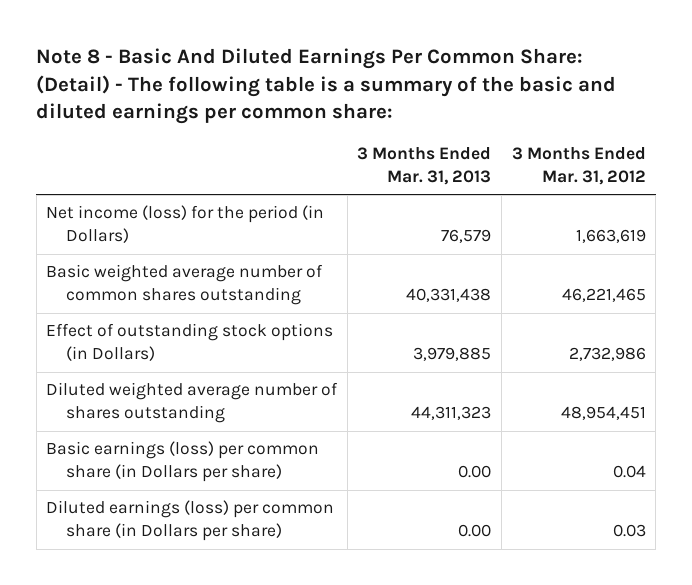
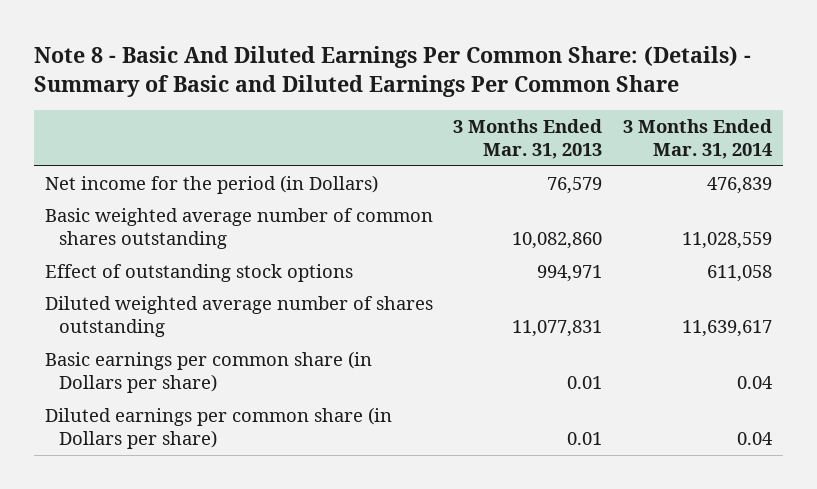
- Note 8 - Basic And Diluted Earnings Per Common Share: (Detail) - The following table is a summary of the basic and diluted earnings per common share:
+ Note 8 - Basic And Diluted Earnings Per Common Share: (Details) - Summary of Basic and Diluted Earnings Per Common Share
- | 3 Months Ended Mar. 31, 2013 | 3 Months Ended Mar. 31, 2012
+ | 3 Months Ended Mar. 31, 2013 | 3 Months Ended Mar. 31, 2014
- Net income (loss) for the period (in Dollars) | 76,579 | 1,663,619
- Basic weighted average number of common shares outstanding | 40,331,438 | 46,221,465
- Effect of outstanding stock options (in Dollars) | 3,979,885 | 2,732,986
- Diluted weighted average number of shares outstanding | 44,311,323 | 48,954,451
- Basic earnings (loss) per common share (in Dollars per share) | 0.00 | 0.04
- Diluted earnings (loss) per common share (in Dollars per share) | 0.00 | 0.03
+ Net income for the period (in Dollars) | 76,579 | 476,839
+ Basic weighted average number of common shares outstanding | 10,082,860 | 11,028,559
+ Effect of outstanding stock options | 994,971 | 611,058
+ Diluted weighted average number of shares outstanding | 11,077,831 | 11,639,617
+ Basic earnings per common share (in Dollars per share) | 0.01 | 0.04
+ Diluted earnings per common share (in Dollars per share) | 0.01 | 0.04

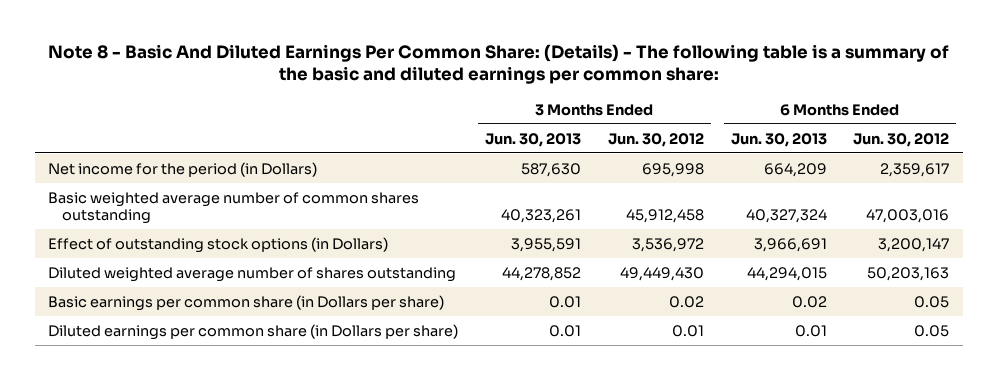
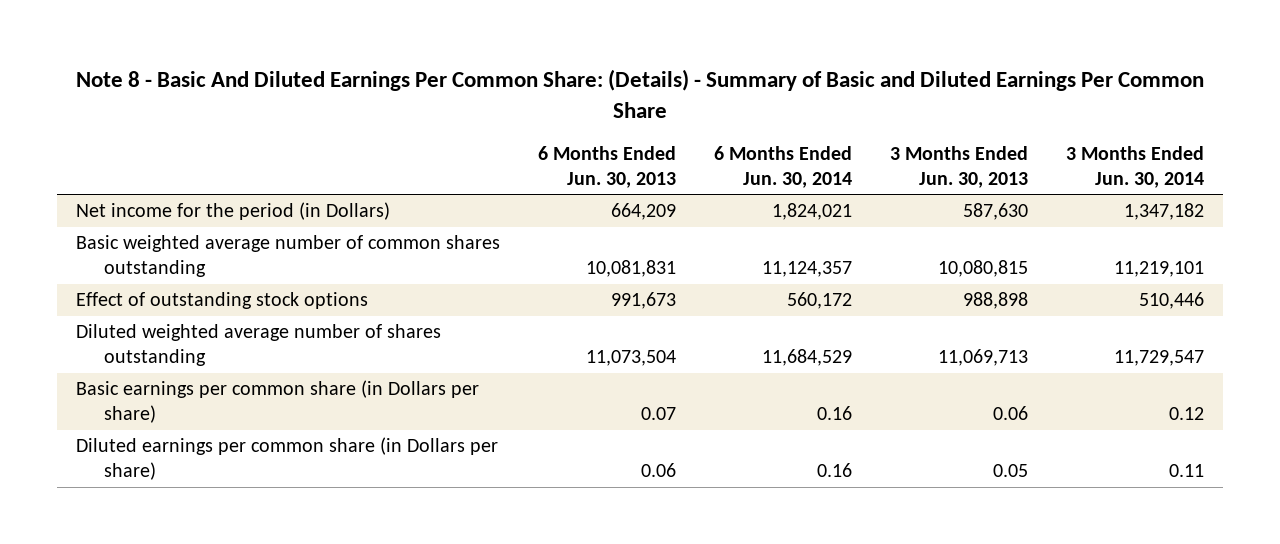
- Note 8 - Basic And Diluted Earnings Per Common Share: (Details) - The following table is a summary of the basic and diluted earnings per common share:
+ Note 8 - Basic And Diluted Earnings Per Common Share: (Details) - Summary of Basic and Diluted Earnings Per Common Share
- | 3 Months Ended Jun. 30, 2013 | 3 Months Ended Jun. 30, 2012 | 6 Months Ended Jun. 30, 2013 | 6 Months Ended Jun. 30, 2012
+ | 6 Months Ended Jun. 30, 2013 | 6 Months Ended Jun. 30, 2014 | 3 Months Ended Jun. 30, 2013 | 3 Months Ended Jun. 30, 2014
- Basic weighted average number of common shares outstanding | 40,323,261 | 45,912,458 | 40,327,324 | 47,003,016
- Effect of outstanding stock options (in Dollars) | 3,955,591 | 3,536,972 | 3,966,691 | 3,200,147
- Diluted weighted average number of shares outstanding | 44,278,852 | 49,449,430 | 44,294,015 | 50,203,163
- Basic earnings per common share (in Dollars per share) | 0.01 | 0.02 | 0.02 | 0.05
- Diluted earnings per common share (in Dollars per share) | 0.01 | 0.01 | 0.01 | 0.05
+ Basic weighted average number of common shares outstanding | 10,081,831 | 11,124,357 | 10,080,815 | 11,219,101
+ Effect of outstanding stock options | 991,673 | 560,172 | 988,898 | 510,446
+ Diluted weighted average number of shares outstanding | 11,073,504 | 11,684,529 | 11,069,713 | 11,729,547
+ Basic earnings per common share (in Dollars per share) | 0.07 | 0.16 | 0.06 | 0.12
+ Diluted earnings per common share (in Dollars per share) | 0.06 | 0.16 | 0.05 | 0.11

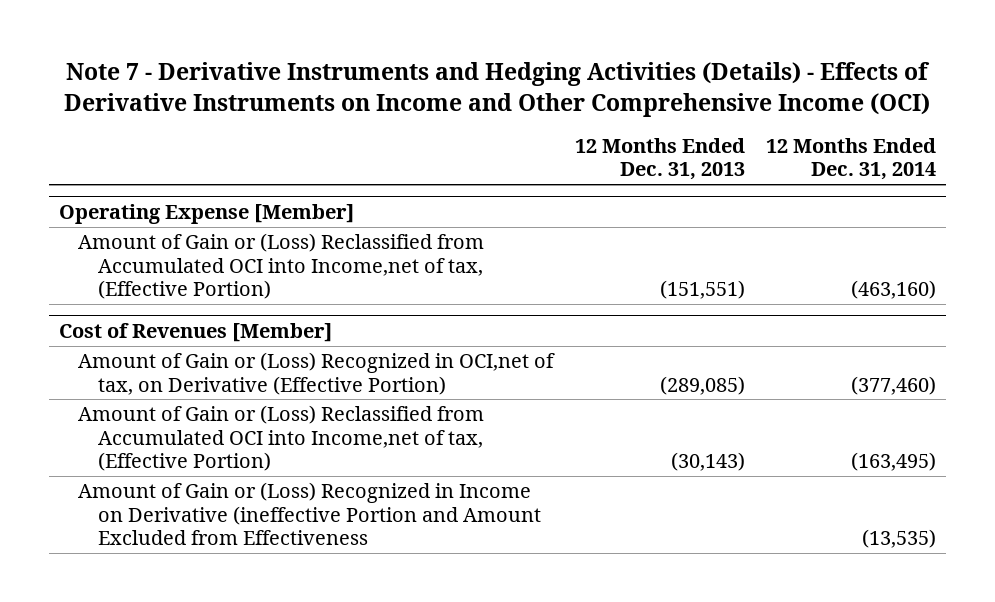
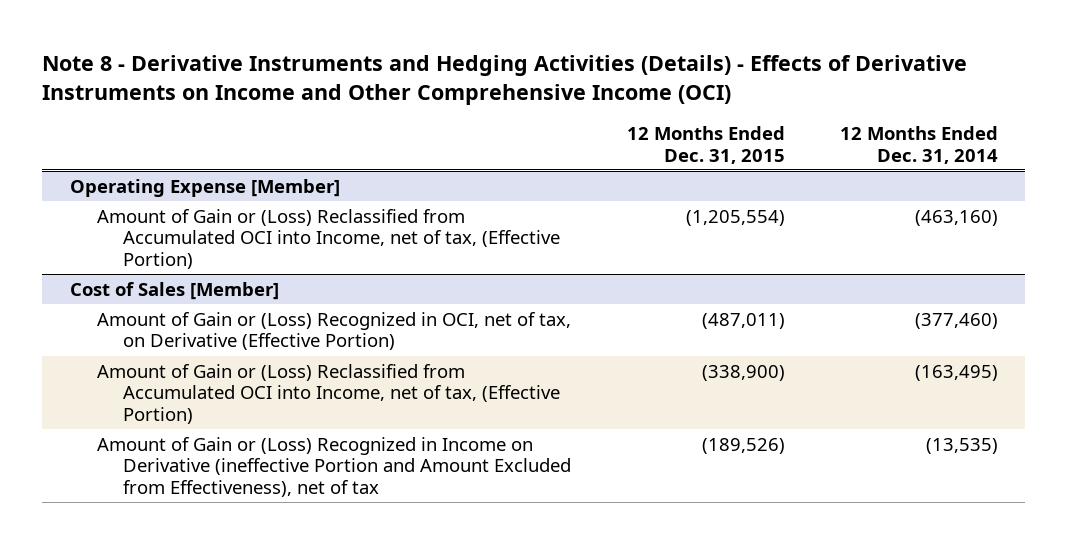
- Note 7 - Derivative Instruments and Hedging Activities (Details) - Effects of Derivative Instruments on Income and Other Comprehensive Income (OCI)
+ Note 8 - Derivative Instruments and Hedging Activities (Details) - Effects of Derivative Instruments on Income and Other Comprehensive Income (OCI)
- | 12 Months Ended Dec. 31, 2013 | 12 Months Ended Dec. 31, 2014
+ | 12 Months Ended Dec. 31, 2015 | 12 Months Ended Dec. 31, 2014
@ Operating Expense [Member]
- Amount of Gain or (Loss) Reclassified from Accumulated OCI into Income,net of tax, (Effective Portion) | (151,551) | (463,160)
- Cost of Revenues [Member]
- Amount of Gain or (Loss) Recognized in OCI,net of tax, on Derivative (Effective Portion) | (289,085) | (377,460)
- Amount of Gain or (Loss) Reclassified from Accumulated OCI into Income,net of tax, (Effective Portion) | (30,143) | (163,495)
- Amount of Gain or (Loss) Recognized in Income on Derivative (ineffective Portion and Amount Excluded from Effectiveness | | (13,535)
@ Operating Expense [Member]
+ Amount of Gain or (Loss) Reclassified from Accumulated OCI into Income, net of tax, (Effective Portion) | (1,205,554) | (463,160)
+ Cost of Sales [Member]
+ Amount of Gain or (Loss) Recognized in OCI, net of tax, on Derivative (Effective Portion) | (487,011) | (377,460)
+ Amount of Gain or (Loss) Reclassified from Accumulated OCI into Income, net of tax, (Effective Portion) | (338,900) | (163,495)
+ Amount of Gain or (Loss) Recognized in Income on Derivative (ineffective Portion and Amount Excluded from Effectiveness), net of tax | (189,526) | (13,535)

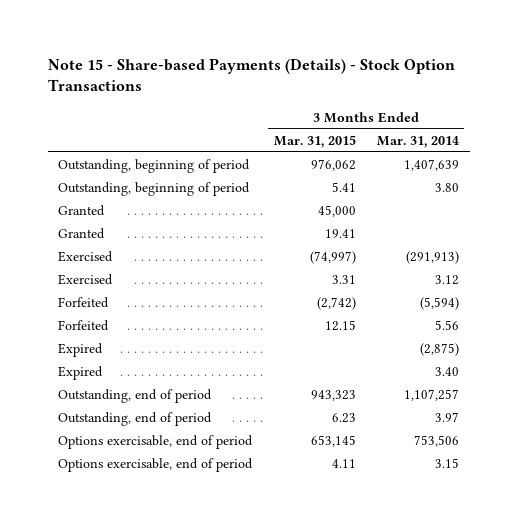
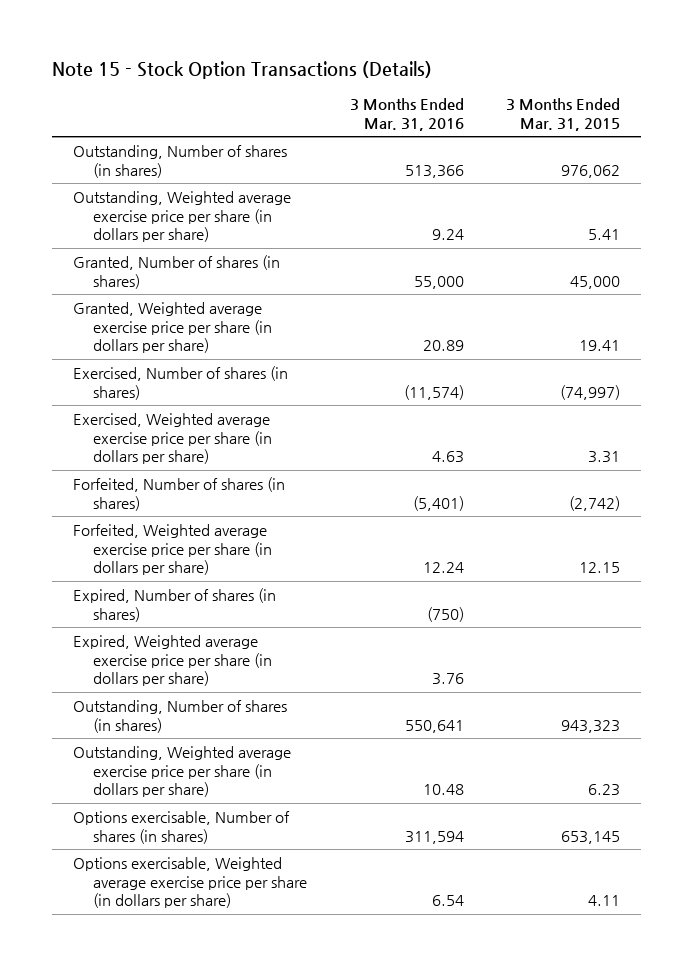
- Note 15 - Share-based Payments (Details) - Stock Option Transactions
+ Note 15 - Stock Option Transactions (Details)
- | 3 Months Ended Mar. 31, 2015 | 3 Months Ended Mar. 31, 2014
+ | 3 Months Ended Mar. 31, 2016 | 3 Months Ended Mar. 31, 2015
- Outstanding, beginning of period | 976,062 | 1,407,639
- Outstanding, beginning of period | 5.41 | 3.80
- Granted | 45,000 |
- Granted | 19.41 |
- Exercised | (74,997) | (291,913)
- Exercised | 3.31 | 3.12
- Forfeited | (2,742) | (5,594)
- Forfeited | 12.15 | 5.56
- Expired | | (2,875)
- Expired | | 3.40
- Outstanding, end of period | 943,323 | 1,107,257
- Outstanding, end of period | 6.23 | 3.97
- Options exercisable, end of period | 653,145 | 753,506
- Options exercisable, end of period | 4.11 | 3.15
+ Outstanding, Number of shares (in shares) | 513,366 | 976,062
+ Outstanding, Weighted average exercise price per share (in dollars per share) | 9.24 | 5.41
+ Granted, Number of shares (in shares) | 55,000 | 45,000
+ Granted, Weighted average exercise price per share (in dollars per share) | 20.89 | 19.41
+ Exercised, Number of shares (in shares) | (11,574) | (74,997)
+ Exercised, Weighted average exercise price per share (in dollars per share) | 4.63 | 3.31
+ Forfeited, Number of shares (in shares) | (5,401) | (2,742)
+ Forfeited, Weighted average exercise price per share (in dollars per share) | 12.24 | 12.15
+ Expired, Number of shares (in shares) | (750) |
+ Expired, Weighted average exercise price per share (in dollars per share) | 3.76 |
+ Outstanding, Number of shares (in shares) | 550,641 | 943,323
+ Outstanding, Weighted average exercise price per share (in dollars per share) | 10.48 | 6.23
+ Options exercisable, Number of shares (in shares) | 311,594 | 653,145
+ Options exercisable, Weighted average exercise price per share (in dollars per share) | 6.54 | 4.11

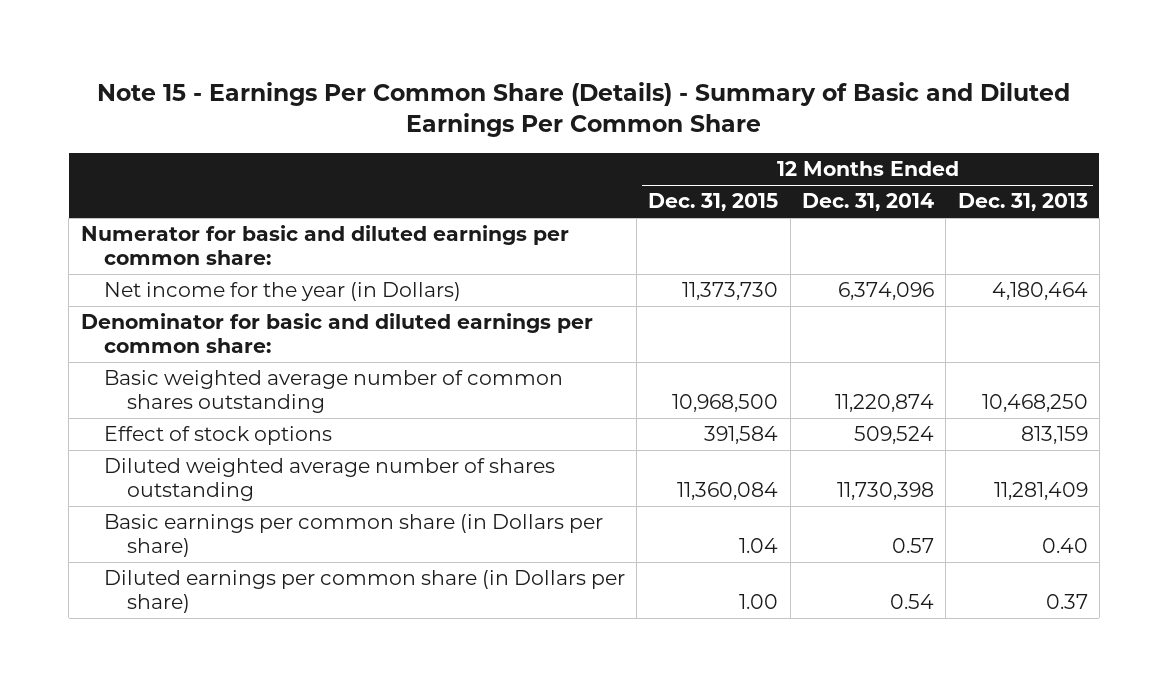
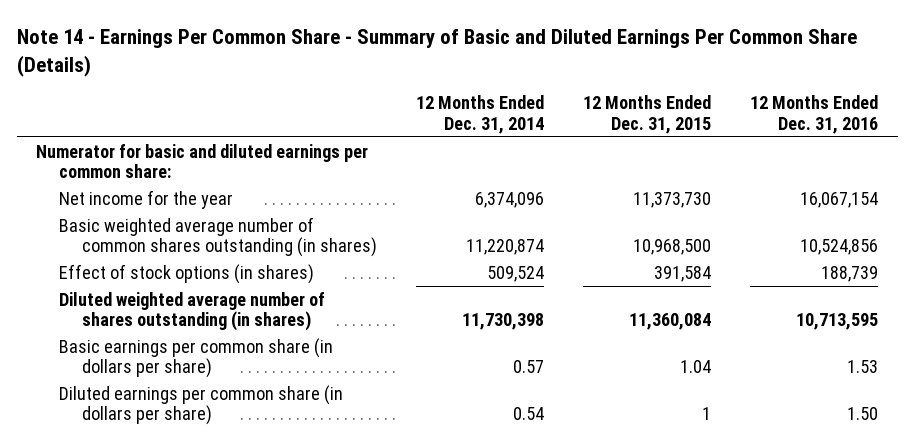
- Note 15 - Earnings Per Common Share (Details) - Summary of Basic and Diluted Earnings Per Common Share
+ Note 14 - Earnings Per Common Share - Summary of Basic and Diluted Earnings Per Common Share (Details)
- | 12 Months Ended Dec. 31, 2015 | 12 Months Ended Dec. 31, 2014 | 12 Months Ended Dec. 31, 2013
+ | 12 Months Ended Dec. 31, 2014 | 12 Months Ended Dec. 31, 2015 | 12 Months Ended Dec. 31, 2016
- Net income for the year (in Dollars) | 11,373,730 | 6,374,096 | 4,180,464
- Denominator for basic and diluted earnings per common share:
- Basic weighted average number of common shares outstanding | 10,968,500 | 11,220,874 | 10,468,250
- Effect of stock options | 391,584 | 509,524 | 813,159
- Diluted weighted average number of shares outstanding | 11,360,084 | 11,730,398 | 11,281,409
- Basic earnings per common share (in Dollars per share) | 1.04 | 0.57 | 0.40
- Diluted earnings per common share (in Dollars per share) | 1.00 | 0.54 | 0.37
+ Net income for the year | 6,374,096 | 11,373,730 | 16,067,154
+ Basic weighted average number of common shares outstanding (in shares) | 11,220,874 | 10,968,500 | 10,524,856
+ Effect of stock options (in shares) | 509,524 | 391,584 | 188,739
+ Diluted weighted average number of shares outstanding (in shares) | 11,730,398 | 11,360,084 | 10,713,595
+ Basic earnings per common share (in dollars per share) | 0.57 | 1.04 | 1.53
+ Diluted earnings per common share (in dollars per share) | 0.54 | 1 | 1.50

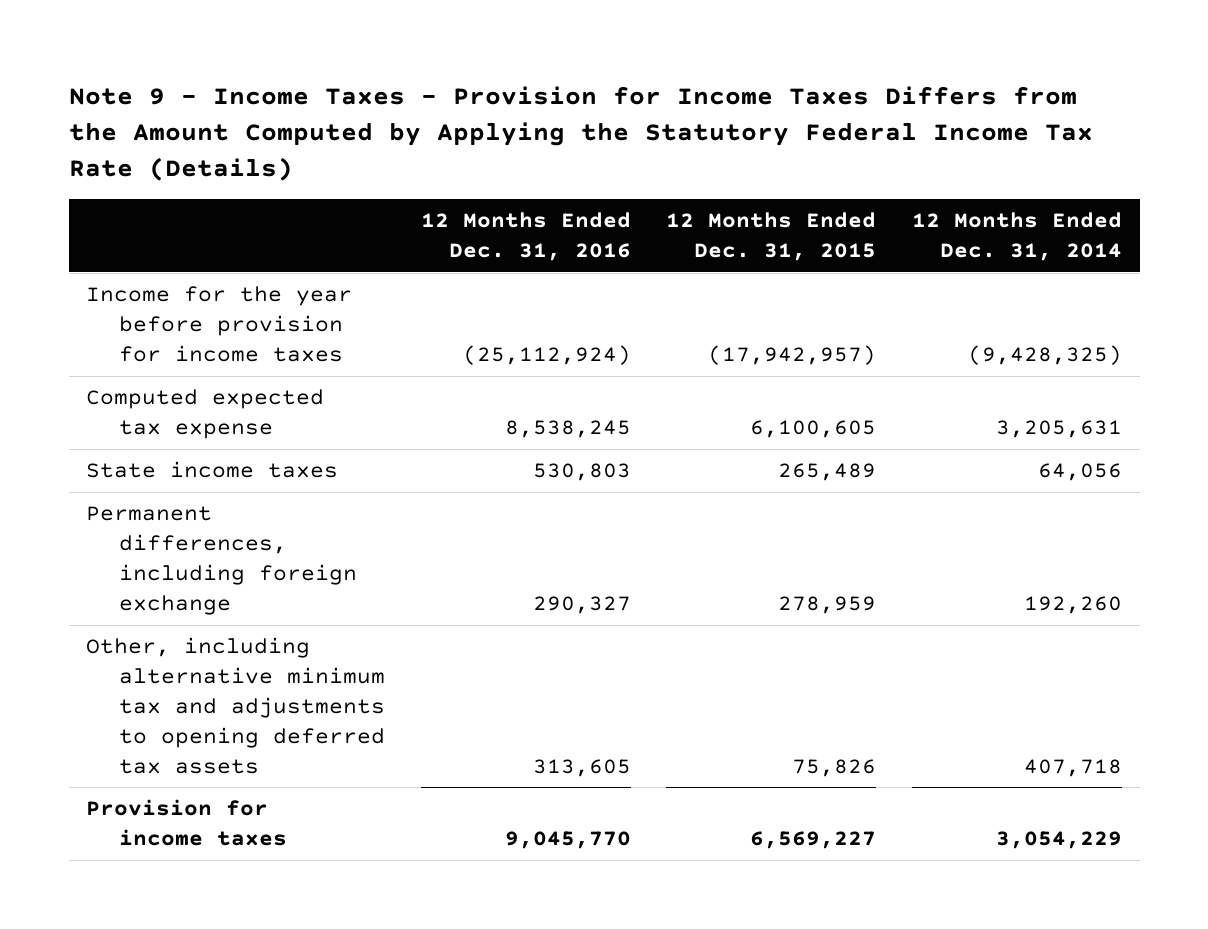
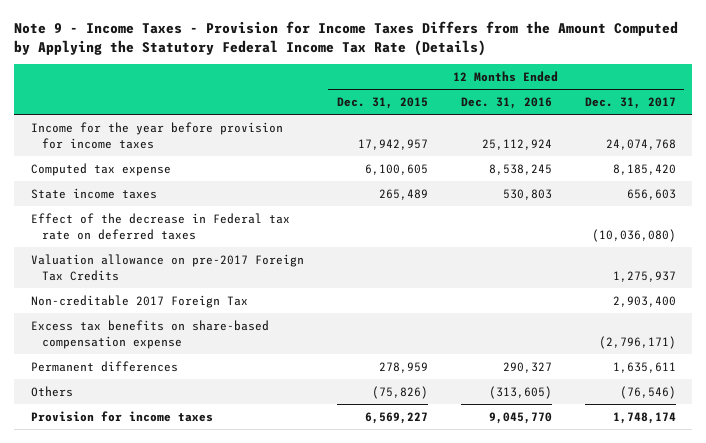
- | 12 Months Ended Dec. 31, 2016 | 12 Months Ended Dec. 31, 2015 | 12 Months Ended Dec. 31, 2014
+ | 12 Months Ended Dec. 31, 2015 | 12 Months Ended Dec. 31, 2016 | 12 Months Ended Dec. 31, 2017
- Income for the year before provision for income taxes | (25,112,924) | (17,942,957) | (9,428,325)
- Computed expected tax expense | 8,538,245 | 6,100,605 | 3,205,631
+ Income for the year before provision for income taxes | 17,942,957 | 25,112,924 | 24,074,768
+ Computed tax expense | 6,100,605 | 8,538,245 | 8,185,420
- Permanent differences, including foreign exchange | 290,327 | 278,959 | 192,260
- Other, including alternative minimum tax and adjustments to opening deferred tax assets | 313,605 | 75,826 | 407,718
+ Effect of the decrease in Federal tax rate on deferred taxes | | | (10,036,080)
+ Valuation allowance on pre-2017 Foreign Tax Credits | | | 1,275,937
+ Non-creditable 2017 Foreign Tax | | | 2,903,400
+ Excess tax benefits on share-based compensation expense | | | (2,796,171)
+ Permanent differences | 278,959 | 290,327 | 1,635,611
+ Others | (75,826) | (313,605) | (76,546)

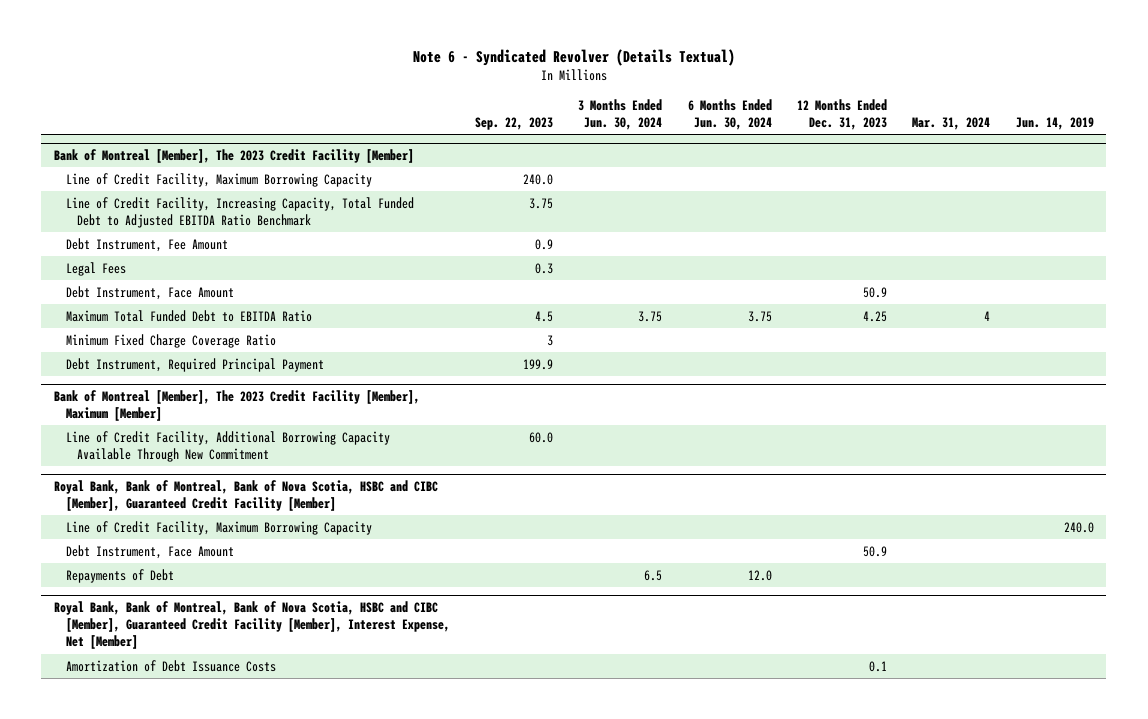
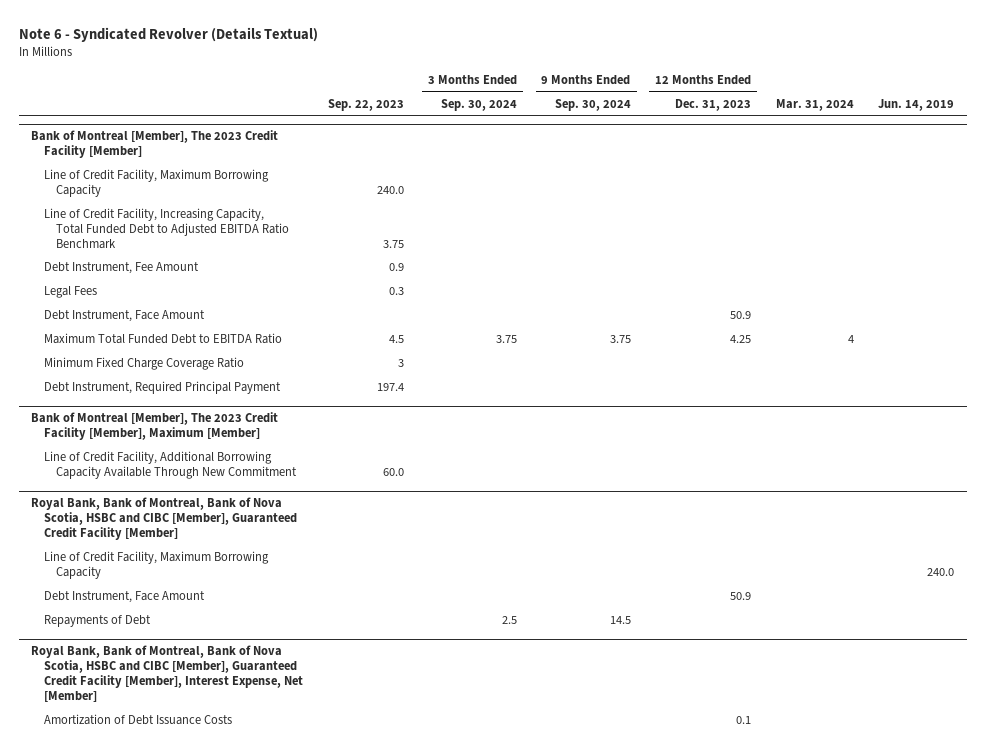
- | Sep. 22, 2023 | 3 Months Ended Jun. 30, 2024 | 6 Months Ended Jun. 30, 2024 | 12 Months Ended Dec. 31, 2023 | Mar. 31, 2024 | Jun. 14, 2019
+ | Sep. 22, 2023 | 3 Months Ended Sep. 30, 2024 | 9 Months Ended Sep. 30, 2024 | 12 Months Ended Dec. 31, 2023 | Mar. 31, 2024 | Jun. 14, 2019
@ Bank of Montreal [Member], The 2023 Credit Facility [Member]
- Debt Instrument, Required Principal Payment | 199.9 | | | | |
+ Debt Instrument, Required Principal Payment | 197.4 | | | | |

